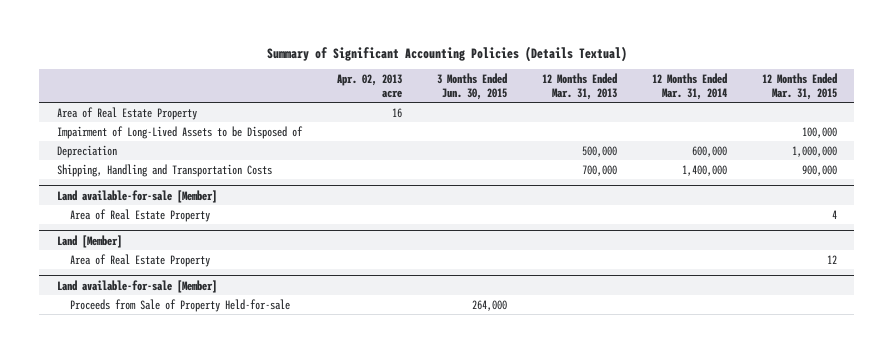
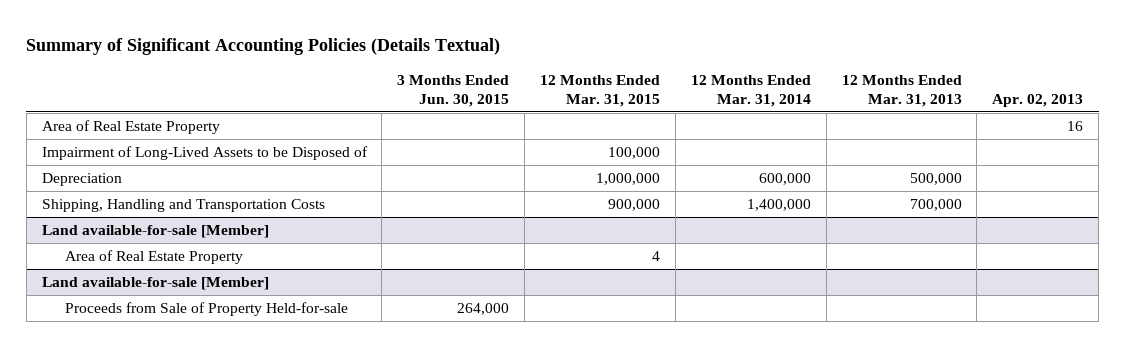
- | Apr. 02, 2013 acre | 3 Months Ended Jun. 30, 2015 | 12 Months Ended Mar. 31, 2013 | 12 Months Ended Mar. 31, 2014 | 12 Months Ended Mar. 31, 2015
+ | 3 Months Ended Jun. 30, 2015 | 12 Months Ended Mar. 31, 2015 | 12 Months Ended Mar. 31, 2014 | 12 Months Ended Mar. 31, 2013 | Apr. 02, 2013
- Land [Member]
- Area of Real Estate Property | | | | | 12

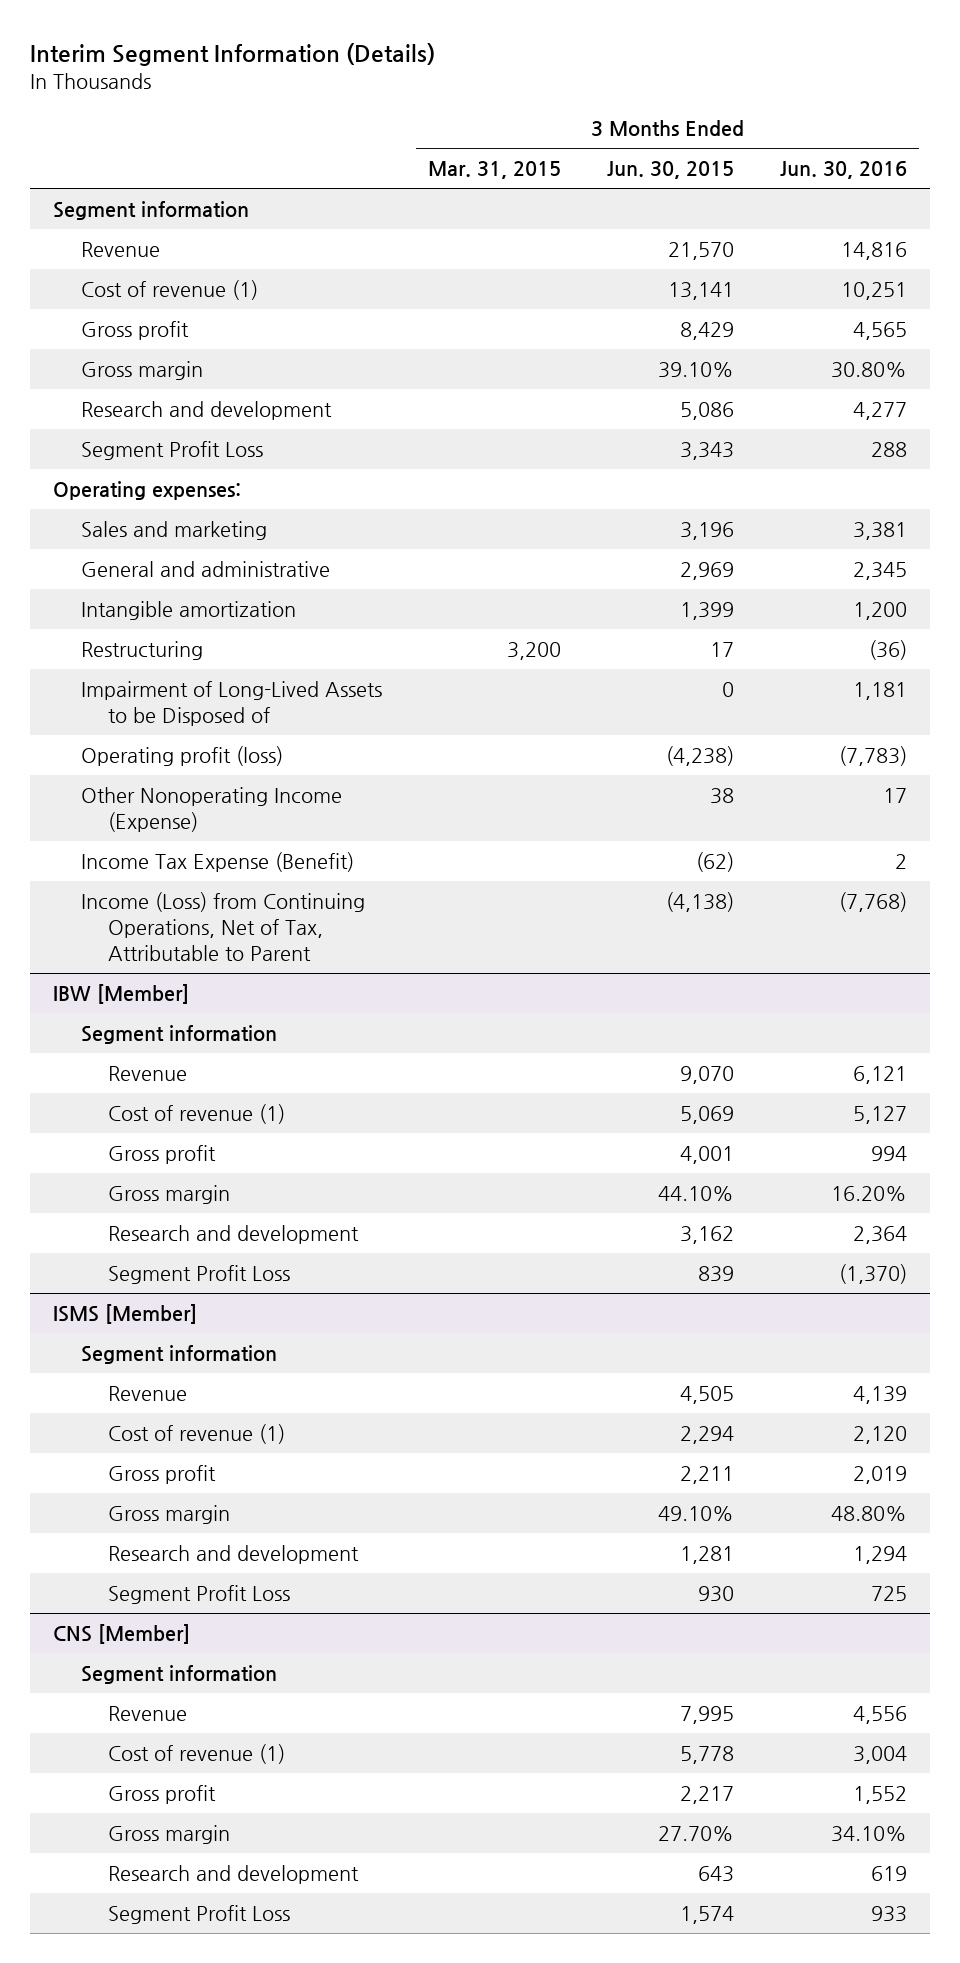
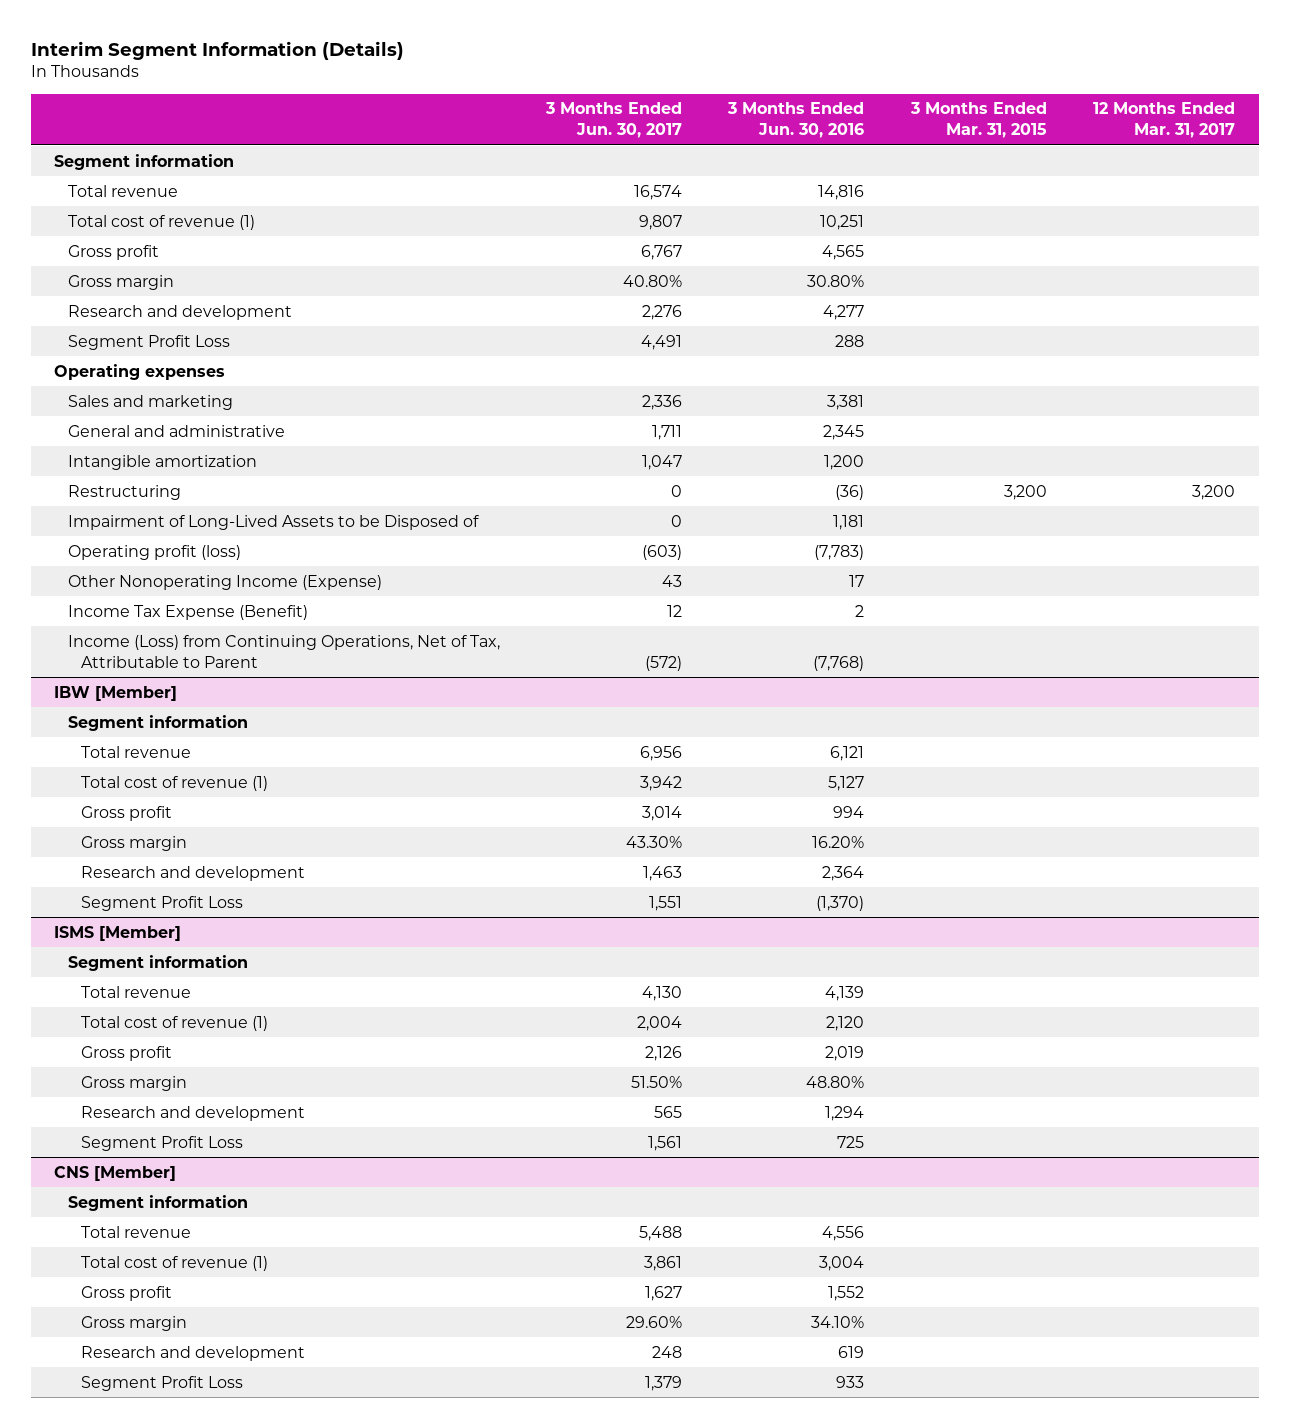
- | 3 Months Ended Mar. 31, 2015 | 3 Months Ended Jun. 30, 2015 | 3 Months Ended Jun. 30, 2016
+ | 3 Months Ended Jun. 30, 2017 | 3 Months Ended Jun. 30, 2016 | 3 Months Ended Mar. 31, 2015 | 12 Months Ended Mar. 31, 2017
- Revenue | | 21,570 | 14,816
- Cost of revenue (1) | | 13,141 | 10,251
+ Total revenue | 16,574 | 14,816 | |
+ Total cost of revenue (1) | 9,807 | 10,251 | |
- Operating expenses:
+ Operating expenses
@ IBW [Member]
- Revenue | | 9,070 | 6,121
- Cost of revenue (1) | | 5,069 | 5,127
+ Total revenue | 6,956 | 6,121 | |
+ Total cost of revenue (1) | 3,942 | 5,127 | |
@ ISMS [Member]
- Revenue | | 4,505 | 4,139
- Cost of revenue (1) | | 2,294 | 2,120
+ Total revenue | 4,130 | 4,139 | |
+ Total cost of revenue (1) | 2,004 | 2,120 | |
@ CNS [Member]
- Revenue | | 7,995 | 4,556
- Cost of revenue (1) | | 5,778 | 3,004
+ Total revenue | 5,488 | 4,556 | |
+ Total cost of revenue (1) | 3,861 | 3,004 | |

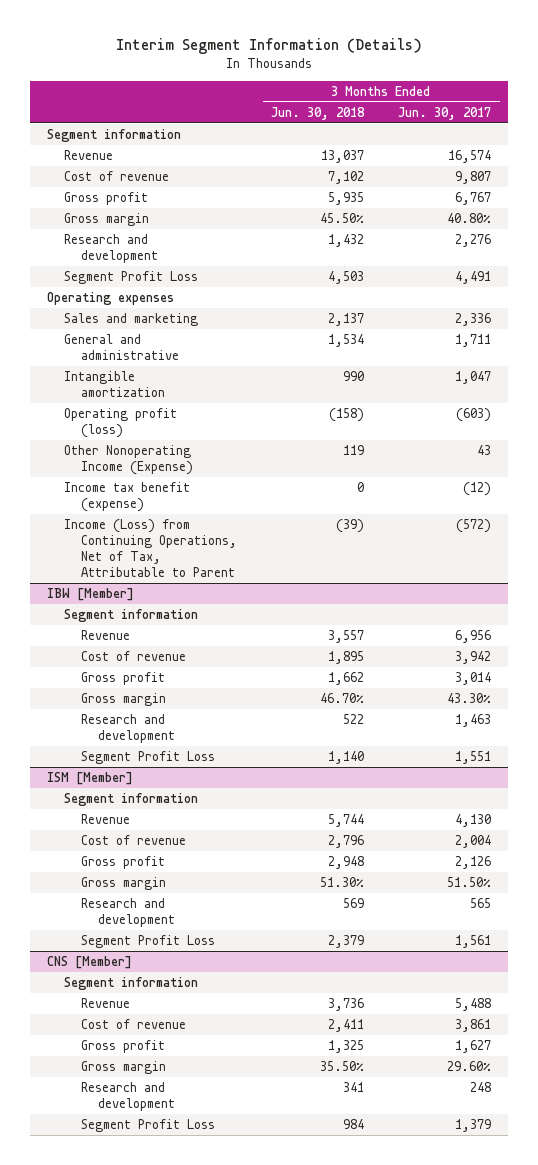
- | 3 Months Ended Jun. 30, 2017 | 3 Months Ended Jun. 30, 2016 | 3 Months Ended Mar. 31, 2015 | 12 Months Ended Mar. 31, 2017
+ | 3 Months Ended Jun. 30, 2018 | 3 Months Ended Jun. 30, 2017
- Total revenue | 16,574 | 14,816 | |
- Total cost of revenue (1) | 9,807 | 10,251 | |
+ Revenue | 13,037 | 16,574
+ Cost of revenue | 7,102 | 9,807
- Restructuring | 0 | (36) | 3,200 | 3,200
- Impairment of Long-Lived Assets to be Disposed of | 0 | 1,181 | |
- Income Tax Expense (Benefit) | 12 | 2 | |
+ Income tax benefit (expense) | 0 | (12)
@ IBW [Member]
- Total revenue | 6,956 | 6,121 | |
- Total cost of revenue (1) | 3,942 | 5,127 | |
+ Revenue | 3,557 | 6,956
+ Cost of revenue | 1,895 | 3,942
- ISMS [Member]
+ ISM [Member]
- Total revenue | 4,130 | 4,139 | |
- Total cost of revenue (1) | 2,004 | 2,120 | |
+ Revenue | 5,744 | 4,130
+ Cost of revenue | 2,796 | 2,004
@ CNS [Member]
- Total revenue | 5,488 | 4,556 | |
- Total cost of revenue (1) | 3,861 | 3,004 | |
+ Revenue | 3,736 | 5,488
+ Cost of revenue | 2,411 | 3,861

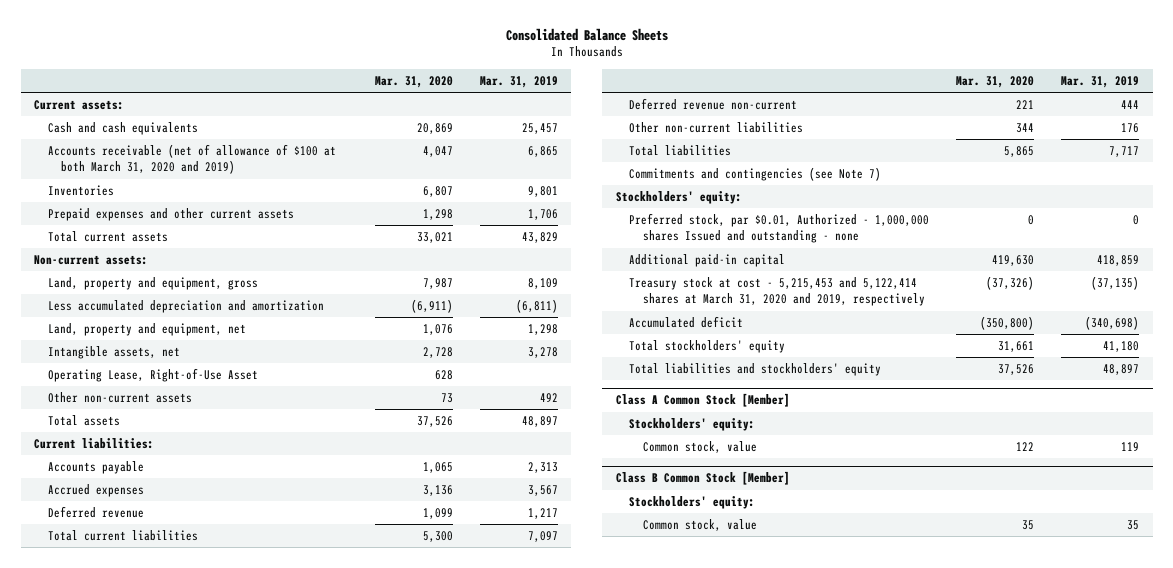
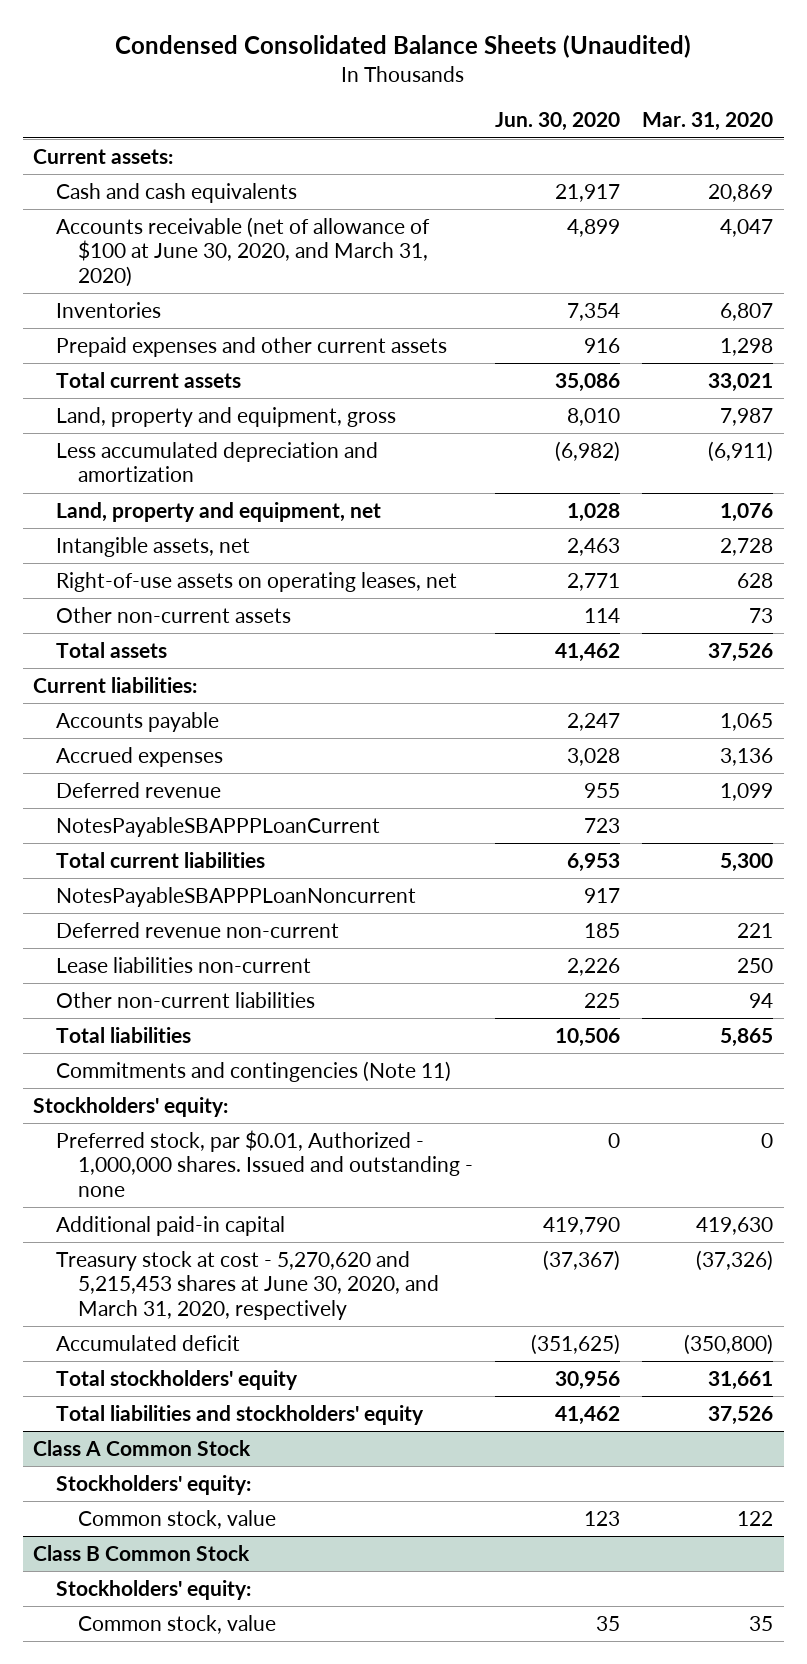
- Consolidated Balance Sheets
+ Condensed Consolidated Balance Sheets (Unaudited)
- | Mar. 31, 2020 | Mar. 31, 2019
+ | Jun. 30, 2020 | Mar. 31, 2020
- Accounts receivable (net of allowance of $100 at both March 31, 2020 and 2019) | 4,047 | 6,865
+ Accounts receivable (net of allowance of $100 at June 30, 2020, and March 31, 2020) | 4,899 | 4,047
- Non-current assets:
- Operating Lease, Right-of-Use Asset | 628 |
+ Right-of-use assets on operating leases, net | 2,771 | 628
+ NotesPayableSBAPPPLoanCurrent | 723 |
+ NotesPayableSBAPPPLoanNoncurrent | 917 |
- Other non-current liabilities | 344 | 176
+ Lease liabilities non-current | 2,226 | 250
+ Other non-current liabilities | 225 | 94
- Commitments and contingencies (see Note 7)
+ Commitments and contingencies (Note 11)
- Preferred stock, par $0.01, Authorized - 1,000,000 shares Issued and outstanding - none | 0 | 0
+ Preferred stock, par $0.01, Authorized - 1,000,000 shares. Issued and outstanding - none | 0 | 0
- Treasury stock at cost - 5,215,453 and 5,122,414 shares at March 31, 2020 and 2019, respectively | (37,326) | (37,135)
+ Treasury stock at cost - 5,270,620 and 5,215,453 shares at June 30, 2020, and March 31, 2020, respectively | (37,367) | (37,326)
- Class A Common Stock [Member]
+ Class A Common Stock
- Class B Common Stock [Member]
+ Class B Common Stock

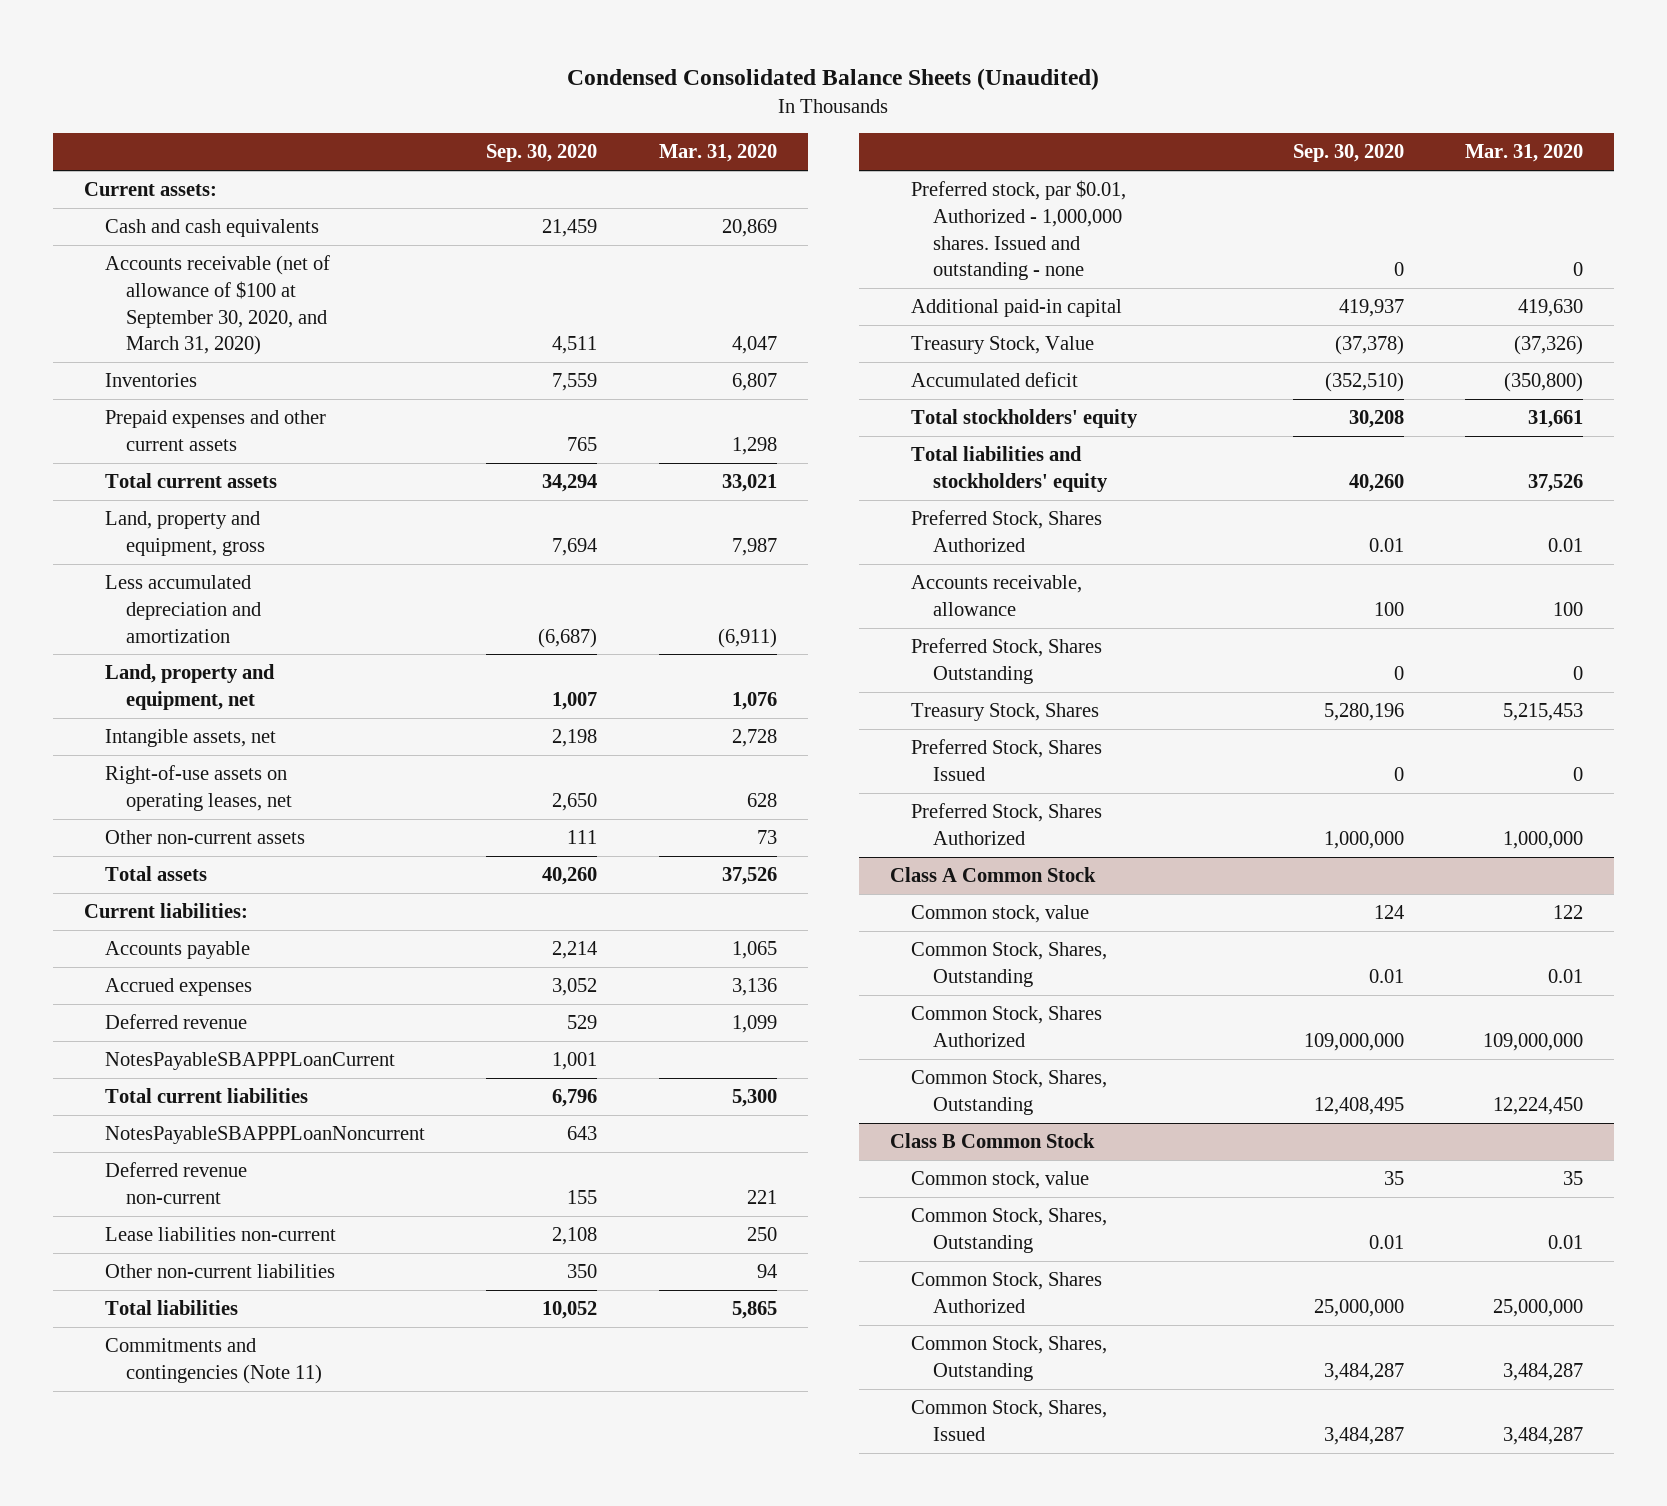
- | Jun. 30, 2020 | Mar. 31, 2020
+ | Sep. 30, 2020 | Mar. 31, 2020
- Accounts receivable (net of allowance of $100 at June 30, 2020, and March 31, 2020) | 4,899 | 4,047
+ Accounts receivable (net of allowance of $100 at September 30, 2020, and March 31, 2020) | 4,511 | 4,047
- Stockholders' equity:
- Treasury stock at cost - 5,270,620 and 5,215,453 shares at June 30, 2020, and March 31, 2020, respectively | (37,367) | (37,326)
+ Treasury Stock, Value | (37,378) | (37,326)
+ Preferred Stock, Shares Authorized | 0.01 | 0.01
+ Accounts receivable, allowance | 100 | 100
+ Preferred Stock, Shares Outstanding | 0 | 0
+ Treasury Stock, Shares | 5,280,196 | 5,215,453
+ Preferred Stock, Shares Issued | 0 | 0
+ Preferred Stock, Shares Authorized | 1,000,000 | 1,000,000
@ Class A Common Stock
- Stockholders' equity:
+ Common Stock, Shares, Outstanding | 0.01 | 0.01
+ Common Stock, Shares Authorized | 109,000,000 | 109,000,000
+ Common Stock, Shares, Outstanding | 12,408,495 | 12,224,450
@ Class B Common Stock
- Stockholders' equity:
+ Common Stock, Shares, Outstanding | 0.01 | 0.01
+ Common Stock, Shares Authorized | 25,000,000 | 25,000,000
+ Common Stock, Shares, Outstanding | 3,484,287 | 3,484,287
+ Common Stock, Shares, Issued | 3,484,287 | 3,484,287

